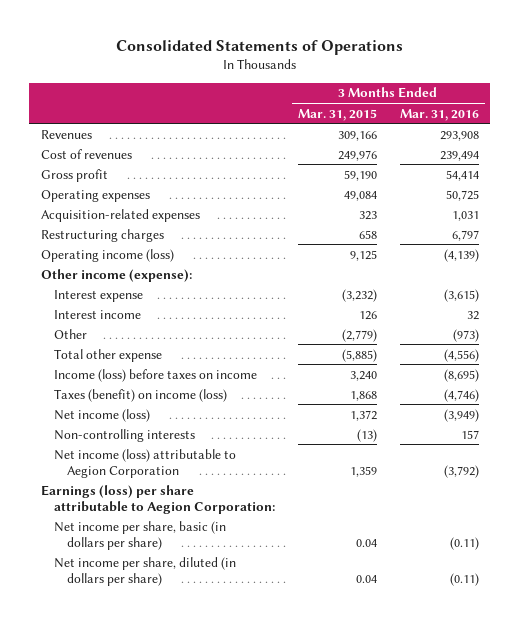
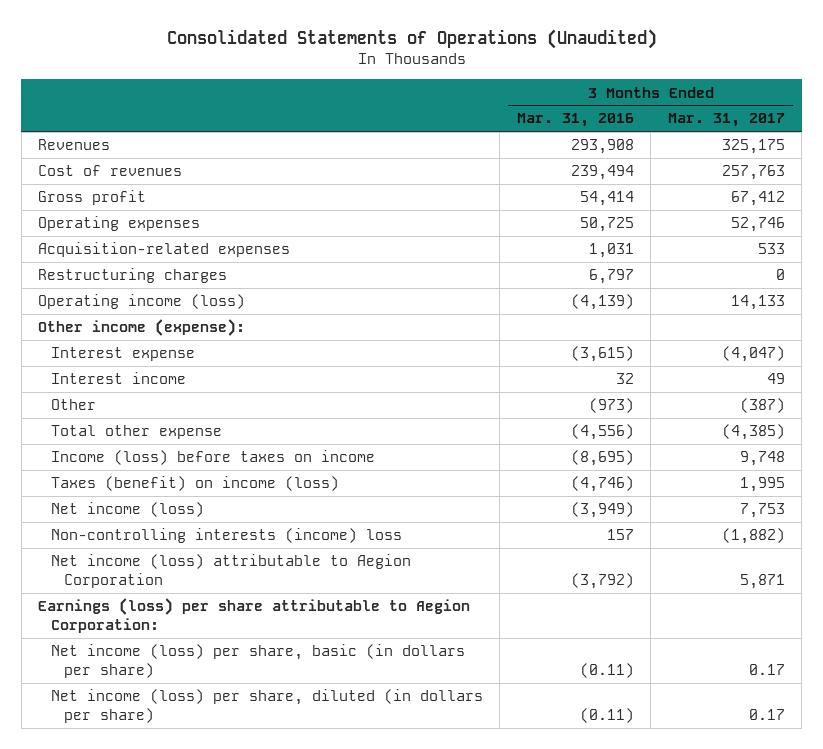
- Consolidated Statements of Operations
+ Consolidated Statements of Operations (Unaudited)
- | 3 Months Ended Mar. 31, 2015 | 3 Months Ended Mar. 31, 2016
+ | 3 Months Ended Mar. 31, 2016 | 3 Months Ended Mar. 31, 2017
- Non-controlling interests | (13) | 157
+ Non-controlling interests (income) loss | 157 | (1,882)
- Net income per share, basic (in dollars per share) | 0.04 | (0.11)
- Net income per share, diluted (in dollars per share) | 0.04 | (0.11)
+ Net income (loss) per share, basic (in dollars per share) | (0.11) | 0.17
+ Net income (loss) per share, diluted (in dollars per share) | (0.11) | 0.17

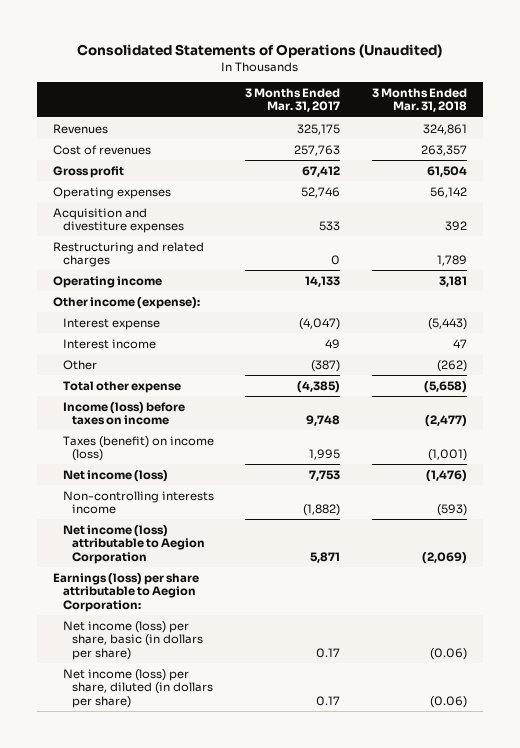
- | 3 Months Ended Mar. 31, 2016 | 3 Months Ended Mar. 31, 2017
+ | 3 Months Ended Mar. 31, 2017 | 3 Months Ended Mar. 31, 2018
- Acquisition-related expenses | 1,031 | 533
- Restructuring charges | 6,797 | 0
- Operating income (loss) | (4,139) | 14,133
+ Acquisition and divestiture expenses | 533 | 392
+ Restructuring and related charges | 0 | 1,789
+ Operating income | 14,133 | 3,181
- Non-controlling interests (income) loss | 157 | (1,882)
+ Non-controlling interests income | (1,882) | (593)

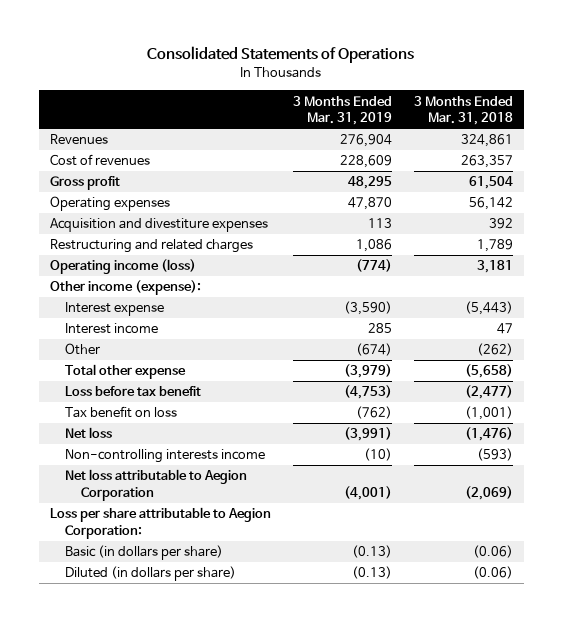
- Consolidated Statements of Operations (Unaudited)
+ Consolidated Statements of Operations
- | 3 Months Ended Mar. 31, 2017 | 3 Months Ended Mar. 31, 2018
+ | 3 Months Ended Mar. 31, 2019 | 3 Months Ended Mar. 31, 2018
- Operating income | 14,133 | 3,181
+ Operating income (loss) | (774) | 3,181
- Income (loss) before taxes on income | 9,748 | (2,477)
- Taxes (benefit) on income (loss) | 1,995 | (1,001)
- Net income (loss) | 7,753 | (1,476)
+ Loss before tax benefit | (4,753) | (2,477)
+ Tax benefit on loss | (762) | (1,001)
+ Net loss | (3,991) | (1,476)
- Net income (loss) attributable to Aegion Corporation | 5,871 | (2,069)
- Earnings (loss) per share attributable to Aegion Corporation:
- Net income (loss) per share, basic (in dollars per share) | 0.17 | (0.06)
- Net income (loss) per share, diluted (in dollars per share) | 0.17 | (0.06)
+ Net loss attributable to Aegion Corporation | (4,001) | (2,069)
+ Loss per share attributable to Aegion Corporation:
+ Basic (in dollars per share) | (0.13) | (0.06)
+ Diluted (in dollars per share) | (0.13) | (0.06)

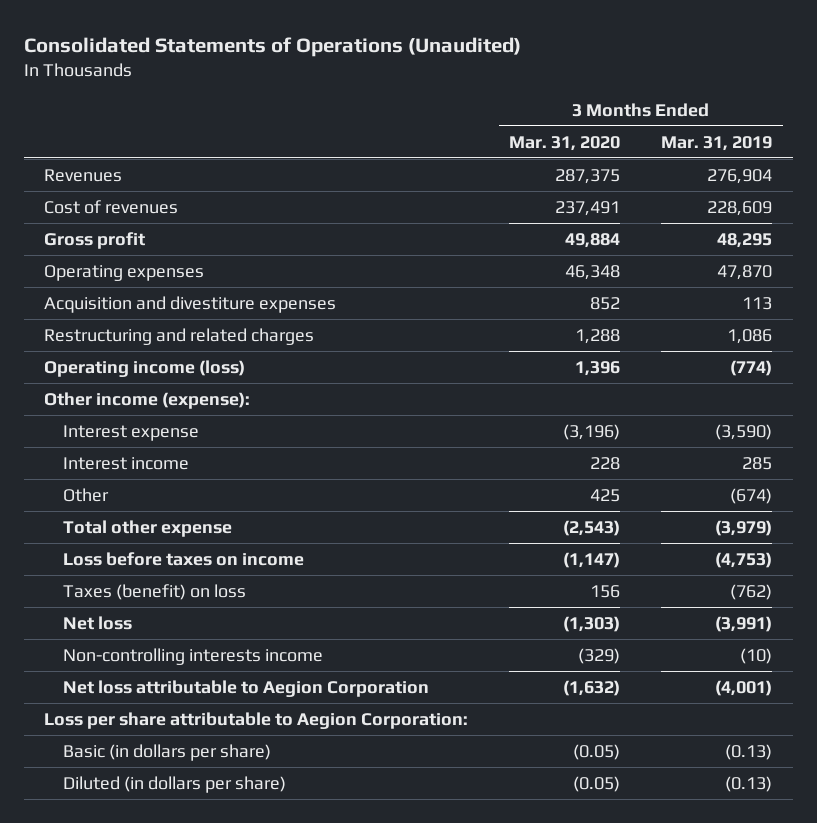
- Consolidated Statements of Operations
+ Consolidated Statements of Operations (Unaudited)
- | 3 Months Ended Mar. 31, 2019 | 3 Months Ended Mar. 31, 2018
+ | 3 Months Ended Mar. 31, 2020 | 3 Months Ended Mar. 31, 2019
- Loss before tax benefit | (4,753) | (2,477)
- Tax benefit on loss | (762) | (1,001)
+ Loss before taxes on income | (1,147) | (4,753)
+ Taxes (benefit) on loss | 156 | (762)

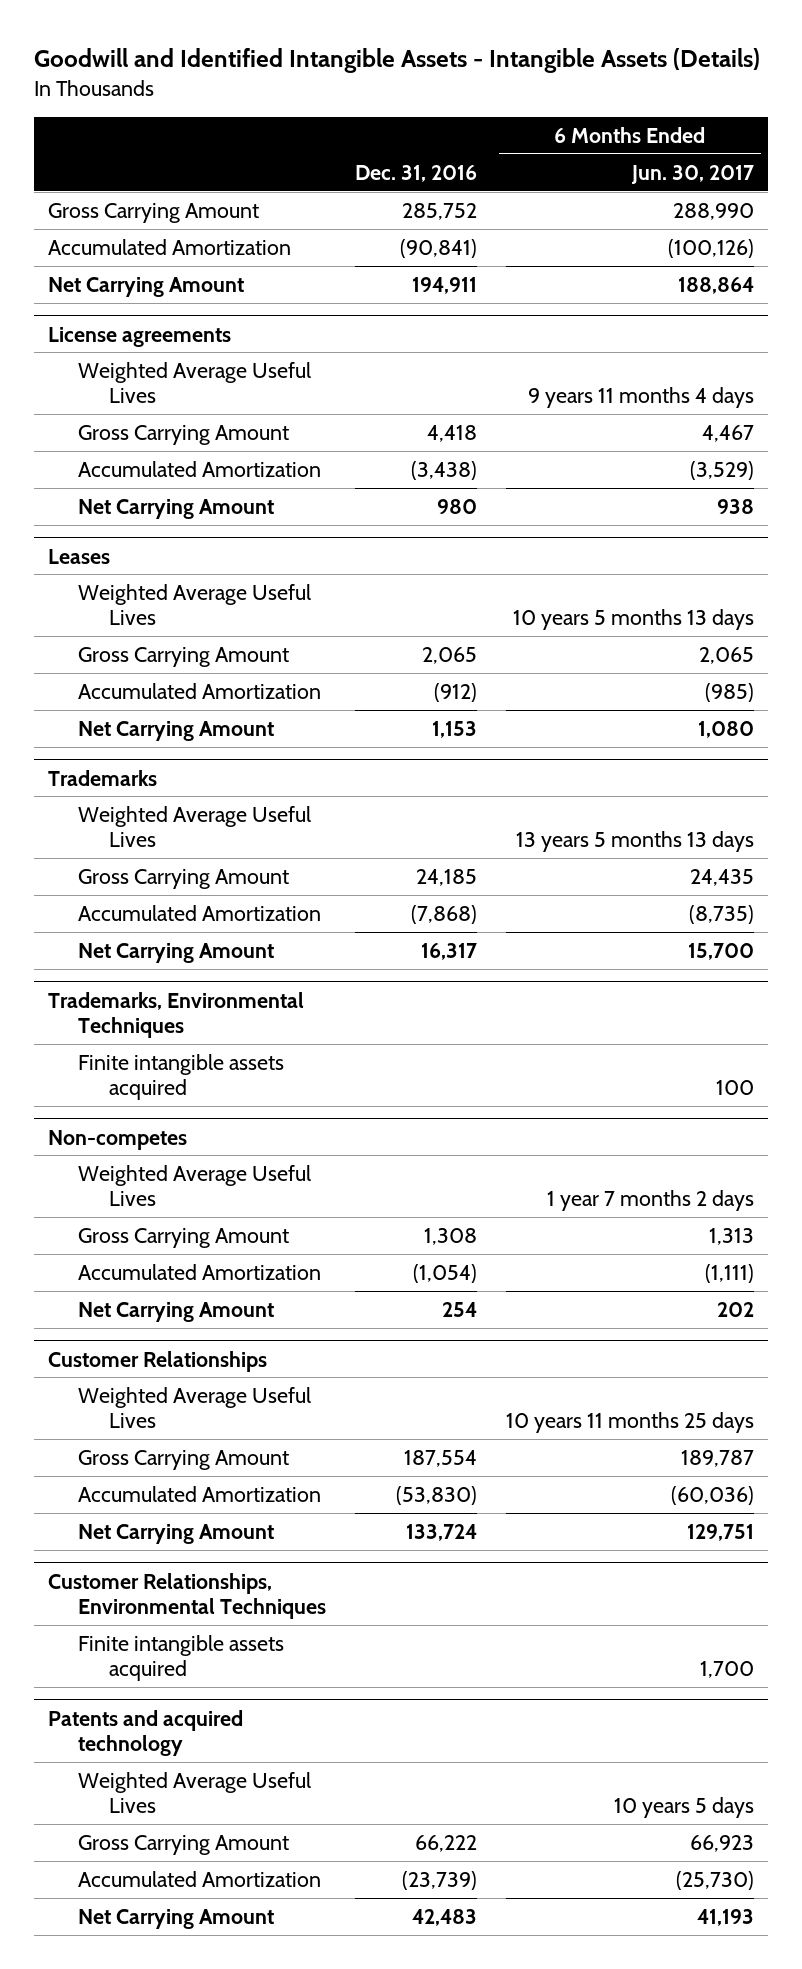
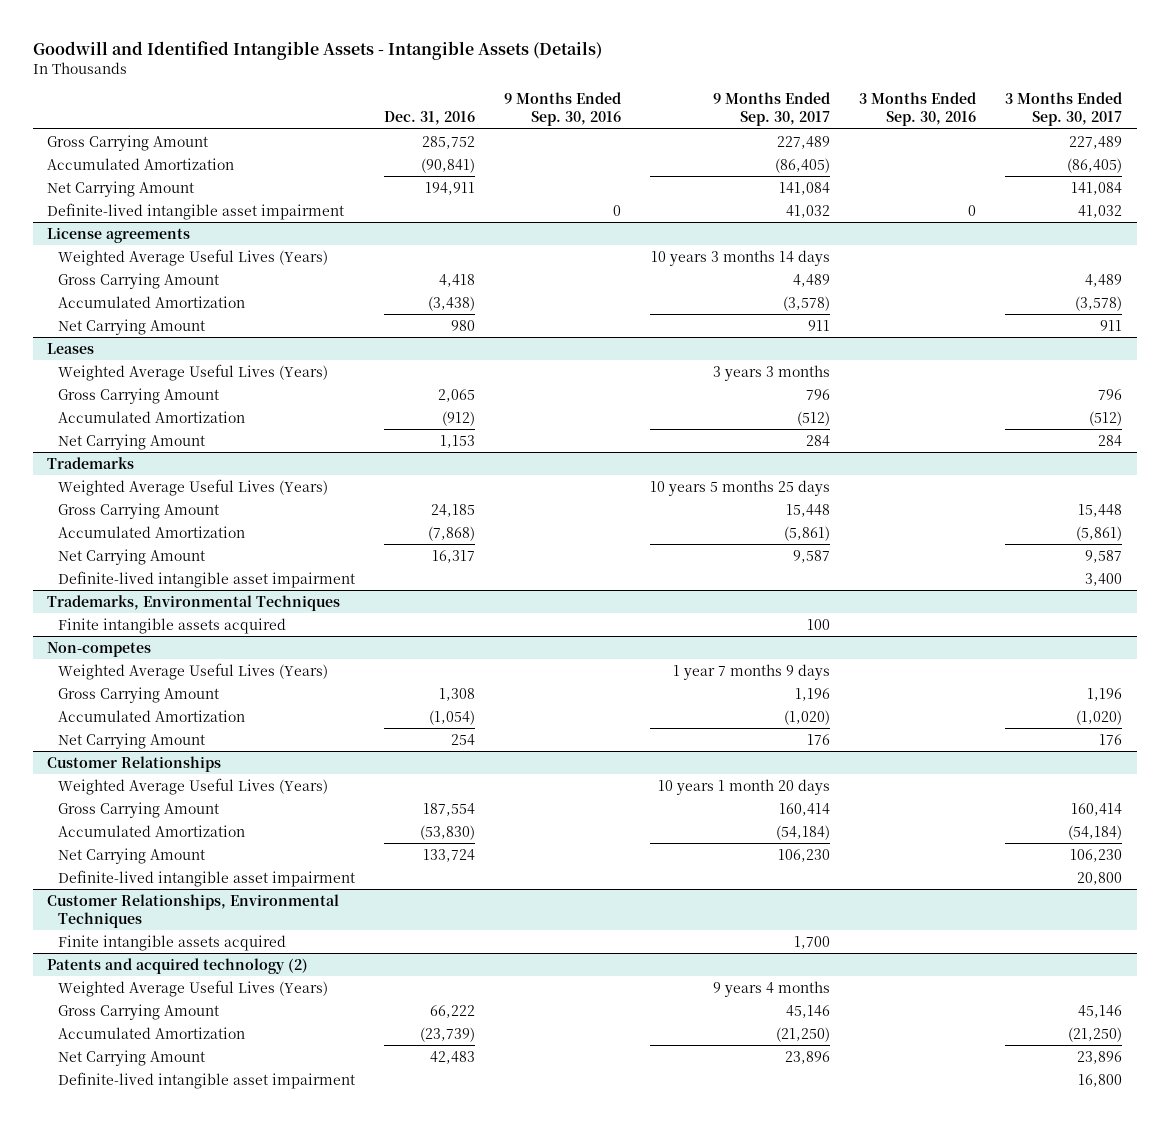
- | Dec. 31, 2016 | 6 Months Ended Jun. 30, 2017
+ | Dec. 31, 2016 | 9 Months Ended Sep. 30, 2016 | 9 Months Ended Sep. 30, 2017 | 3 Months Ended Sep. 30, 2016 | 3 Months Ended Sep. 30, 2017
+ Definite-lived intangible asset impairment | | 0 | 41,032 | 0 | 41,032
@ License agreements
- Weighted Average Useful Lives | | 9 years 11 months 4 days
+ Weighted Average Useful Lives (Years) | | | 10 years 3 months 14 days | |
@ Leases
- Weighted Average Useful Lives | | 10 years 5 months 13 days
+ Weighted Average Useful Lives (Years) | | | 3 years 3 months | |
@ Trademarks
- Weighted Average Useful Lives | | 13 years 5 months 13 days
+ Weighted Average Useful Lives (Years) | | | 10 years 5 months 25 days | |
+ Definite-lived intangible asset impairment | | | | | 3,400
@ Non-competes
- Weighted Average Useful Lives | | 1 year 7 months 2 days
+ Weighted Average Useful Lives (Years) | | | 1 year 7 months 9 days | |
@ Customer Relationships
- Weighted Average Useful Lives | | 10 years 11 months 25 days
+ Weighted Average Useful Lives (Years) | | | 10 years 1 month 20 days | |
+ Definite-lived intangible asset impairment | | | | | 20,800
- Patents and acquired technology
- Weighted Average Useful Lives | | 10 years 5 days
+ Patents and acquired technology (2)
+ Weighted Average Useful Lives (Years) | | | 9 years 4 months | |
+ Definite-lived intangible asset impairment | | | | | 16,800

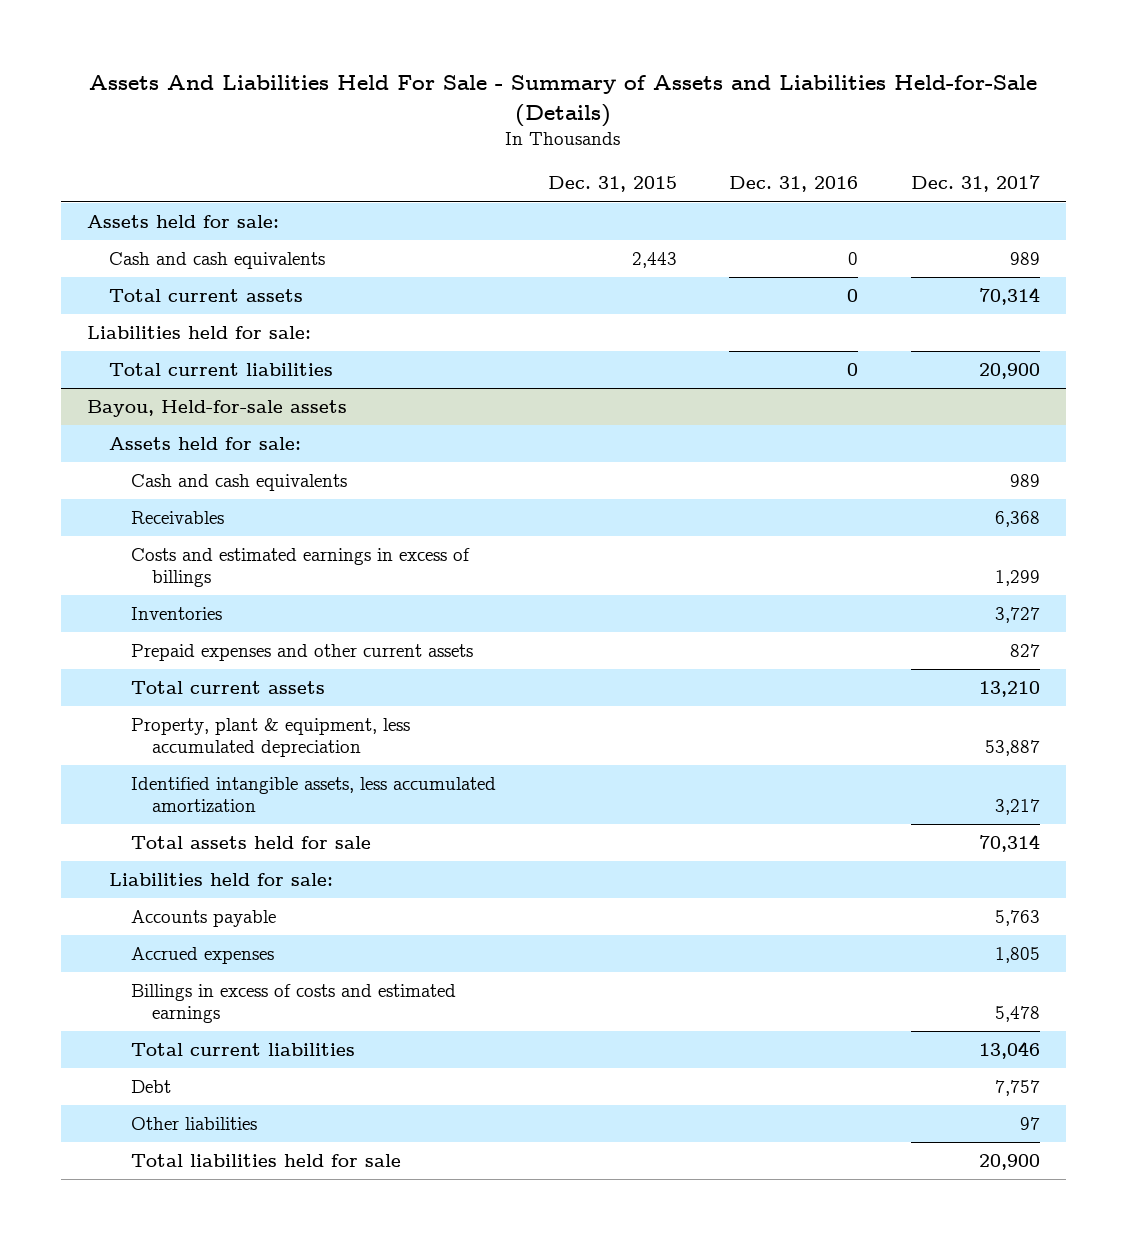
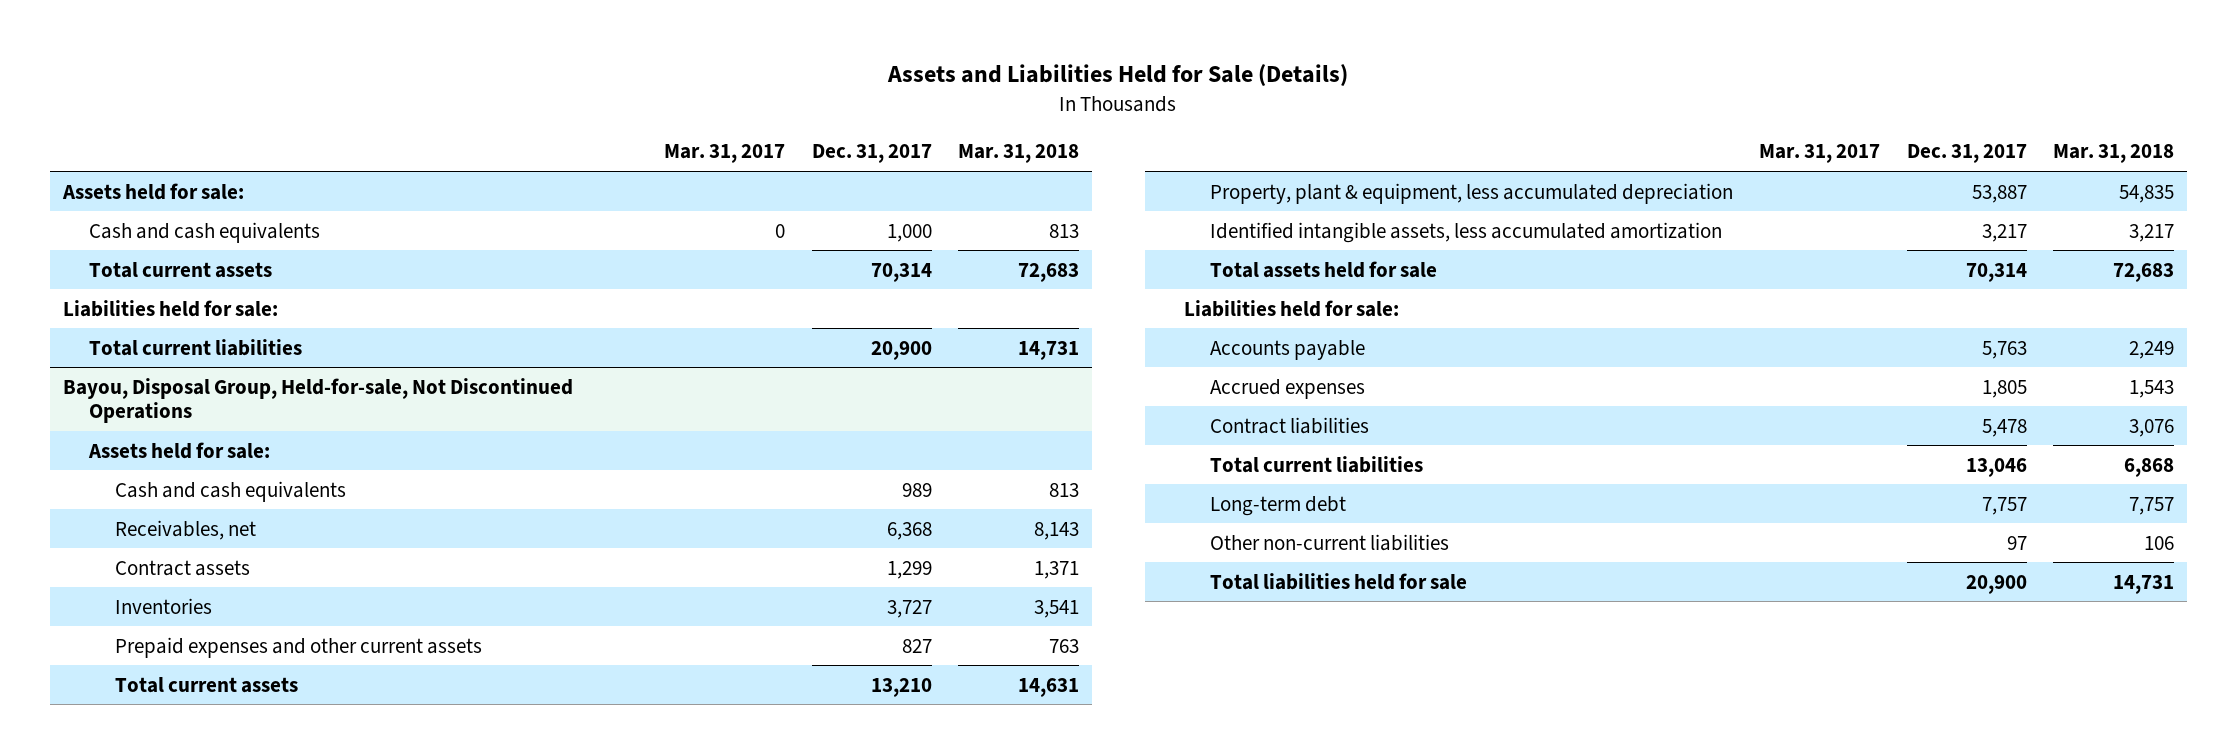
- Assets And Liabilities Held For Sale - Summary of Assets and Liabilities Held-for-Sale (Details)
+ Assets and Liabilities Held for Sale (Details)
- | Dec. 31, 2015 | Dec. 31, 2016 | Dec. 31, 2017
+ | Mar. 31, 2017 | Dec. 31, 2017 | Mar. 31, 2018
- Cash and cash equivalents | 2,443 | 0 | 989
+ Cash and cash equivalents | 0 | 1,000 | 813
- Bayou, Held-for-sale assets
+ Bayou, Disposal Group, Held-for-sale, Not Discontinued Operations
- Receivables | | | 6,368
- Costs and estimated earnings in excess of billings | | | 1,299
+ Receivables, net | | 6,368 | 8,143
+ Contract assets | | 1,299 | 1,371
- Billings in excess of costs and estimated earnings | | | 5,478
+ Contract liabilities | | 5,478 | 3,076
- Debt | | | 7,757
- Other liabilities | | | 97
+ Long-term debt | | 7,757 | 7,757
+ Other non-current liabilities | | 97 | 106

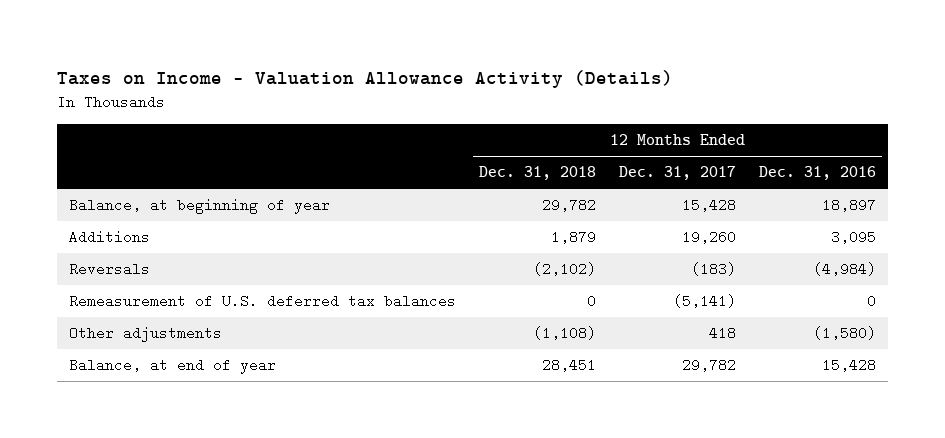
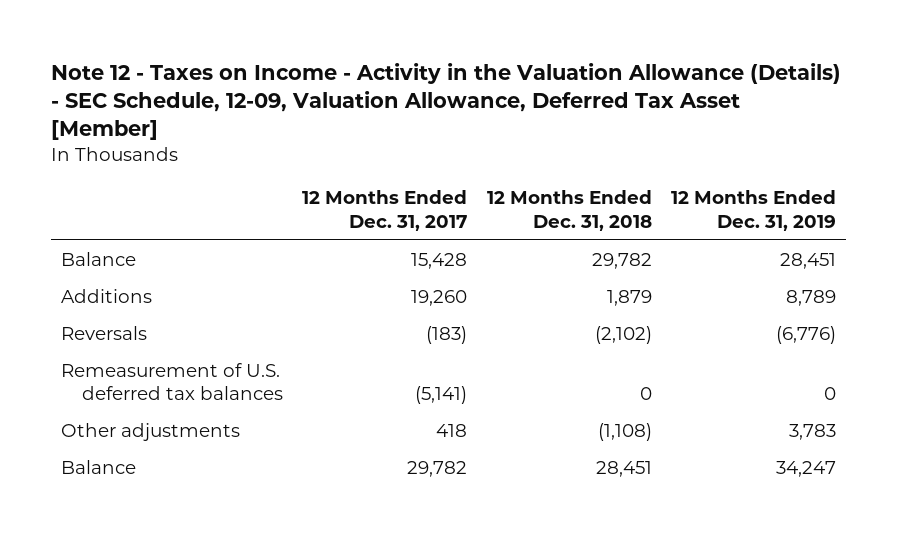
- Taxes on Income - Valuation Allowance Activity (Details)
+ Note 12 - Taxes on Income - Activity in the Valuation Allowance (Details) - SEC Schedule, 12-09, Valuation Allowance, Deferred Tax Asset [Member]
- | 12 Months Ended Dec. 31, 2018 | 12 Months Ended Dec. 31, 2017 | 12 Months Ended Dec. 31, 2016
+ | 12 Months Ended Dec. 31, 2017 | 12 Months Ended Dec. 31, 2018 | 12 Months Ended Dec. 31, 2019
- Balance, at beginning of year | 29,782 | 15,428 | 18,897
+ Balance | 15,428 | 29,782 | 28,451
- Balance, at end of year | 28,451 | 29,782 | 15,428
+ Balance | 29,782 | 28,451 | 34,247

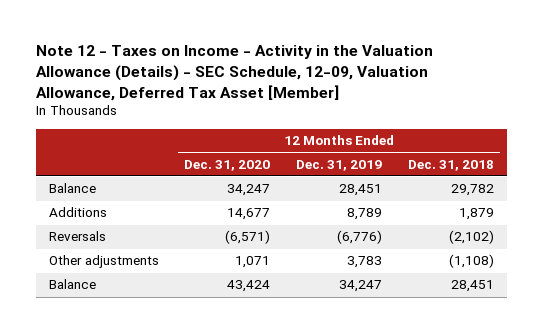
- | 12 Months Ended Dec. 31, 2017 | 12 Months Ended Dec. 31, 2018 | 12 Months Ended Dec. 31, 2019
+ | 12 Months Ended Dec. 31, 2020 | 12 Months Ended Dec. 31, 2019 | 12 Months Ended Dec. 31, 2018
- Remeasurement of U.S. deferred tax balances | (5,141) | 0 | 0

